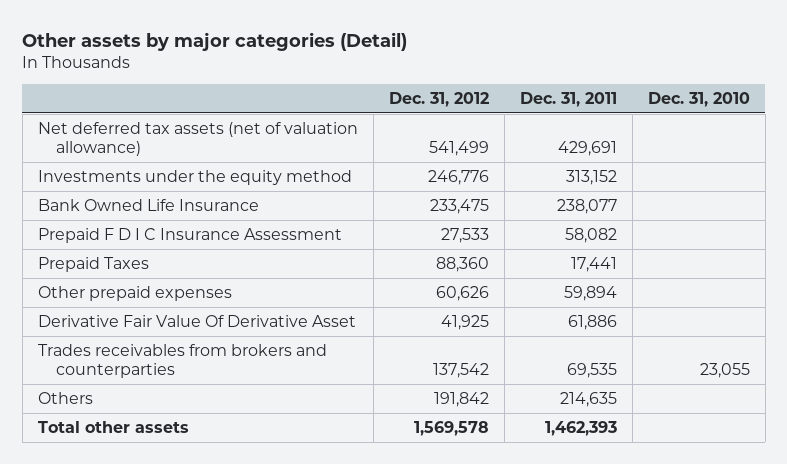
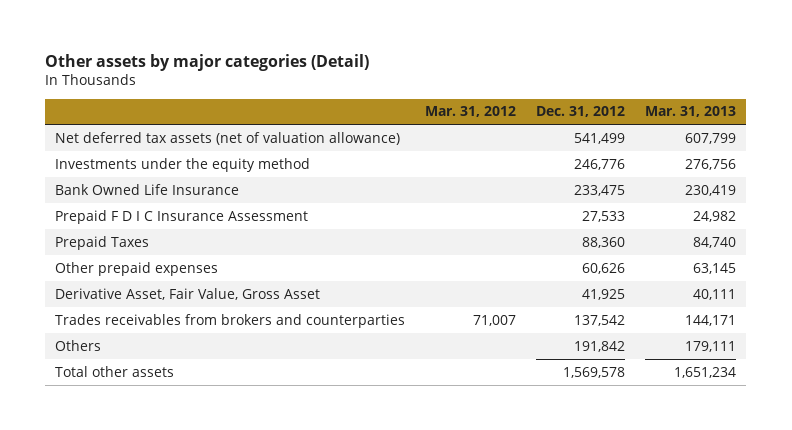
- | Dec. 31, 2012 | Dec. 31, 2011 | Dec. 31, 2010
+ | Mar. 31, 2012 | Dec. 31, 2012 | Mar. 31, 2013
- Derivative Fair Value Of Derivative Asset | 41,925 | 61,886 |
+ Derivative Asset, Fair Value, Gross Asset | | 41,925 | 40,111

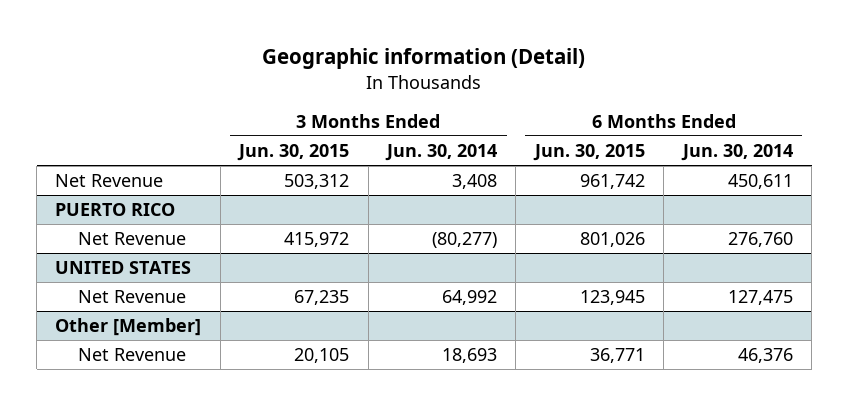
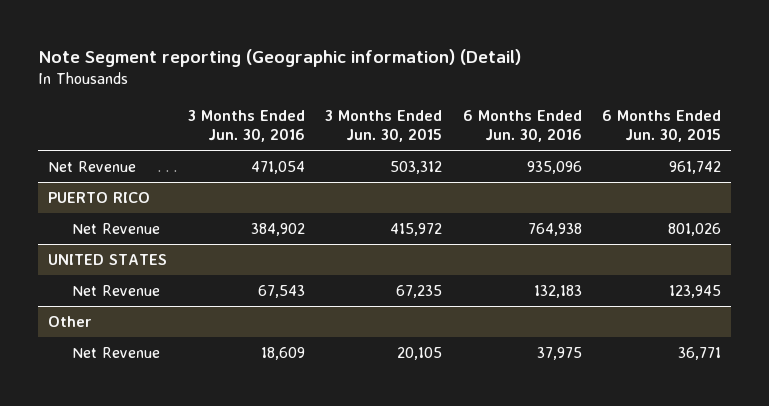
- Geographic information (Detail)
+ Note Segment reporting (Geographic information) (Detail)
- | 3 Months Ended Jun. 30, 2015 | 3 Months Ended Jun. 30, 2014 | 6 Months Ended Jun. 30, 2015 | 6 Months Ended Jun. 30, 2014
+ | 3 Months Ended Jun. 30, 2016 | 3 Months Ended Jun. 30, 2015 | 6 Months Ended Jun. 30, 2016 | 6 Months Ended Jun. 30, 2015
- Other [Member]
+ Other

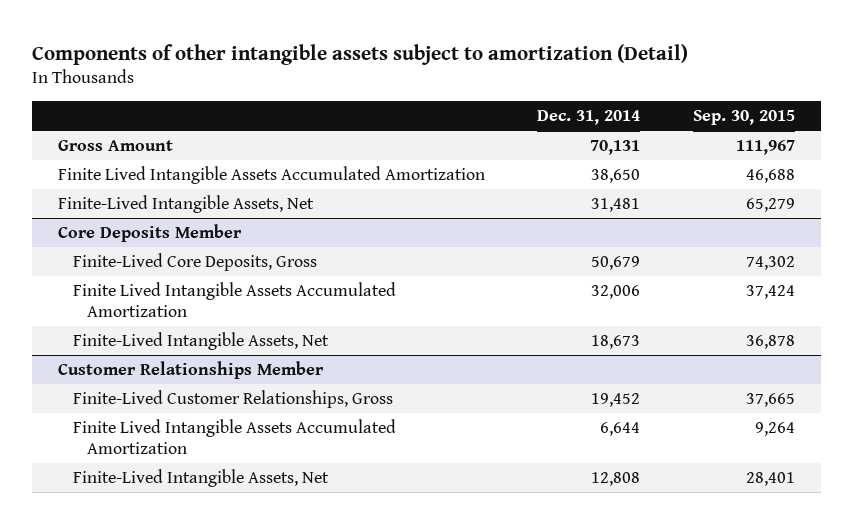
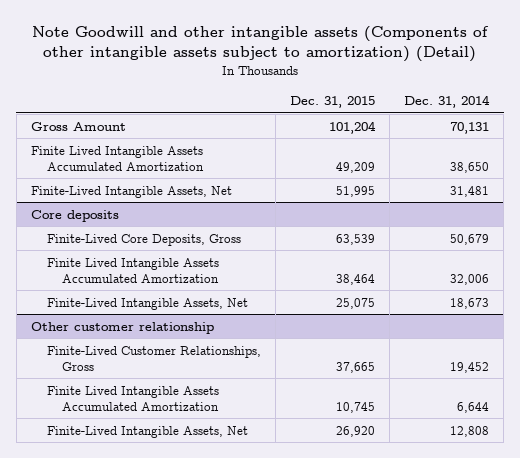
- Components of other intangible assets subject to amortization (Detail)
+ Note Goodwill and other intangible assets (Components of other intangible assets subject to amortization) (Detail)
- | Dec. 31, 2014 | Sep. 30, 2015
+ | Dec. 31, 2015 | Dec. 31, 2014
- Core Deposits Member
+ Core deposits
- Customer Relationships Member
+ Other customer relationship

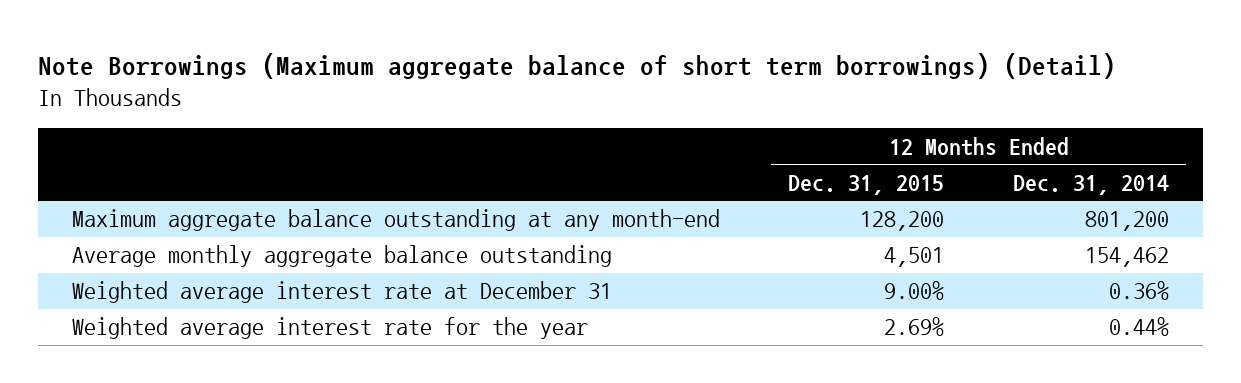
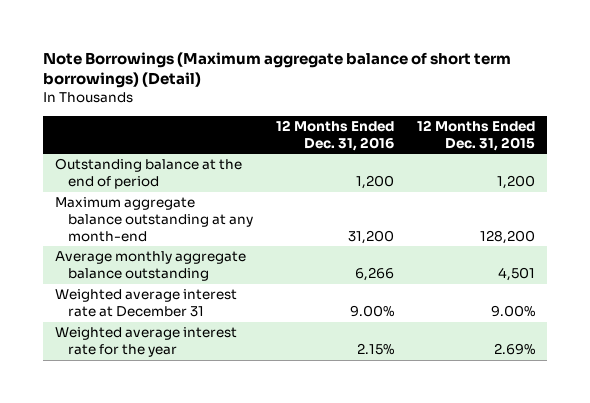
- | 12 Months Ended Dec. 31, 2015 | 12 Months Ended Dec. 31, 2014
+ | 12 Months Ended Dec. 31, 2016 | 12 Months Ended Dec. 31, 2015
+ Outstanding balance at the end of period | 1,200 | 1,200

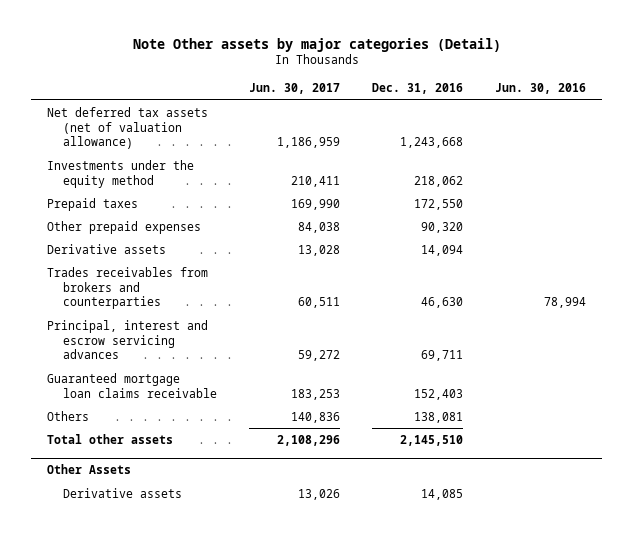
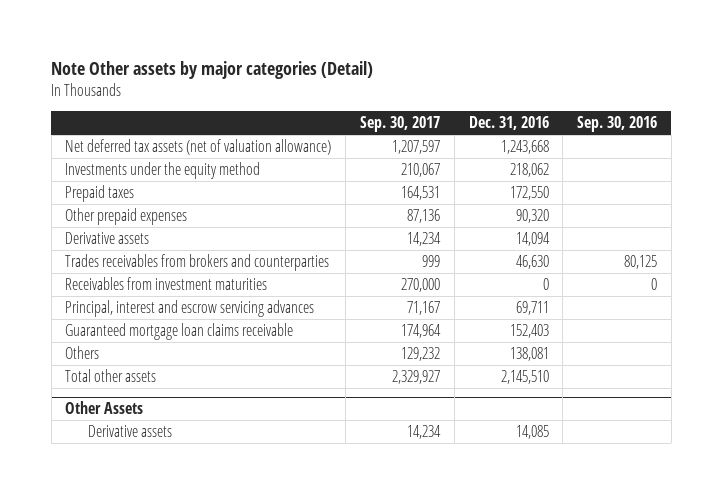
- | Jun. 30, 2017 | Dec. 31, 2016 | Jun. 30, 2016
+ | Sep. 30, 2017 | Dec. 31, 2016 | Sep. 30, 2016
+ Receivables from investment maturities | 270,000 | 0 | 0

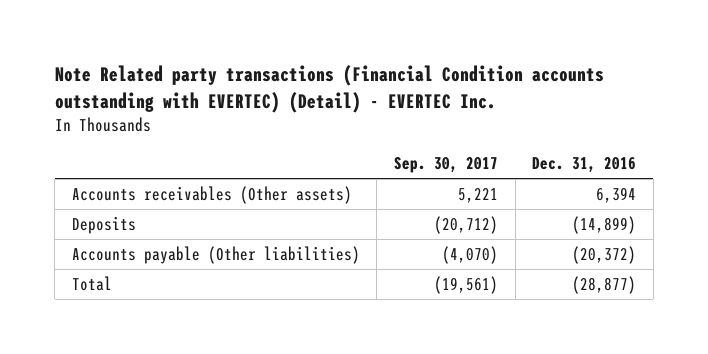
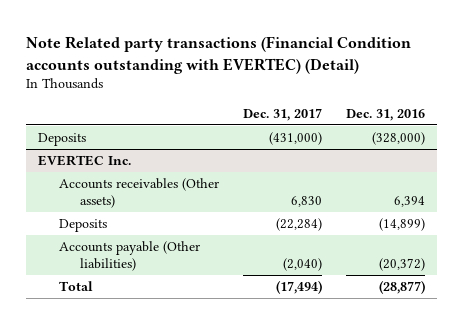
- Note Related party transactions (Financial Condition accounts outstanding with EVERTEC) (Detail) - EVERTEC Inc.
+ Note Related party transactions (Financial Condition accounts outstanding with EVERTEC) (Detail)
- | Sep. 30, 2017 | Dec. 31, 2016
+ | Dec. 31, 2017 | Dec. 31, 2016
+ Deposits | (431,000) | (328,000)
+ EVERTEC Inc.

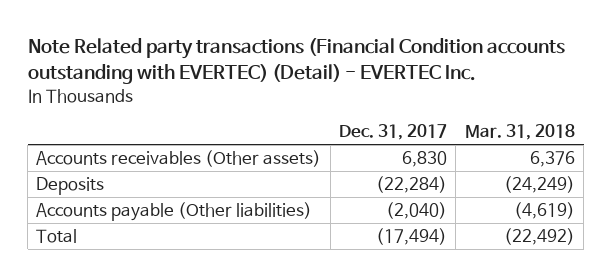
- Note Related party transactions (Financial Condition accounts outstanding with EVERTEC) (Detail)
+ Note Related party transactions (Financial Condition accounts outstanding with EVERTEC) (Detail) - EVERTEC Inc.
- | Dec. 31, 2017 | Dec. 31, 2016
+ | Dec. 31, 2017 | Mar. 31, 2018
- Deposits | (431,000) | (328,000)
- EVERTEC Inc.

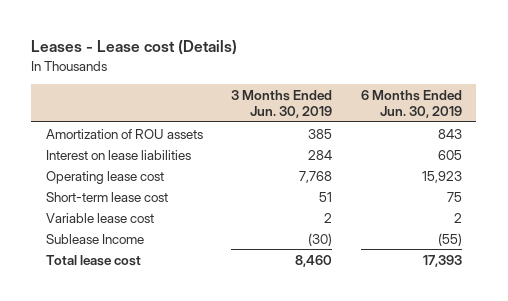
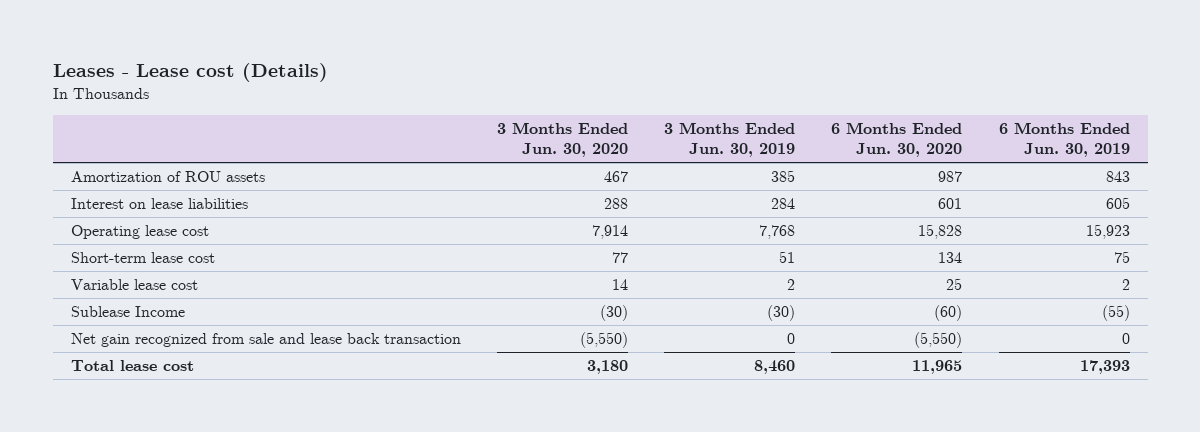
- | 3 Months Ended Jun. 30, 2019 | 6 Months Ended Jun. 30, 2019
+ | 3 Months Ended Jun. 30, 2020 | 3 Months Ended Jun. 30, 2019 | 6 Months Ended Jun. 30, 2020 | 6 Months Ended Jun. 30, 2019
+ Net gain recognized from sale and lease back transaction | (5,550) | 0 | (5,550) | 0

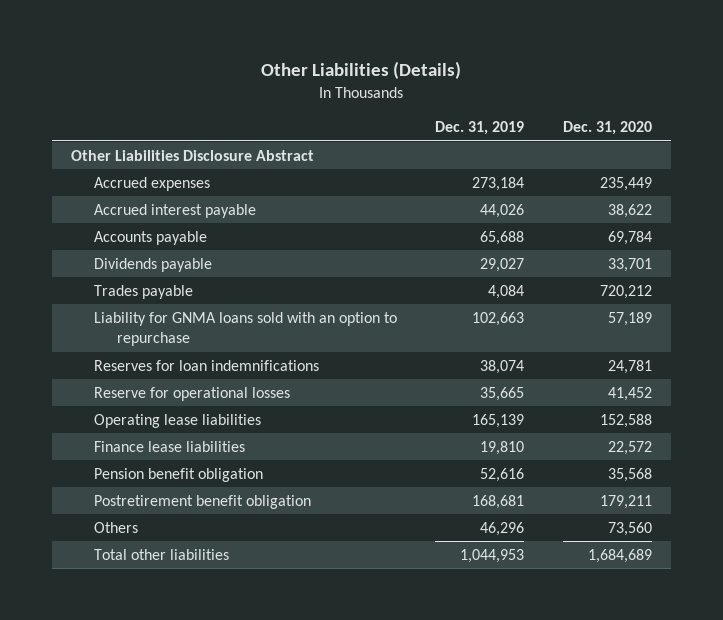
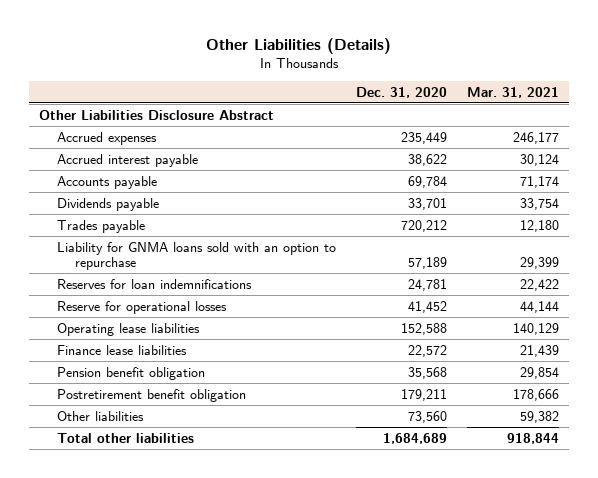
- | Dec. 31, 2019 | Dec. 31, 2020
+ | Dec. 31, 2020 | Mar. 31, 2021
- Others | 46,296 | 73,560
+ Other liabilities | 73,560 | 59,382

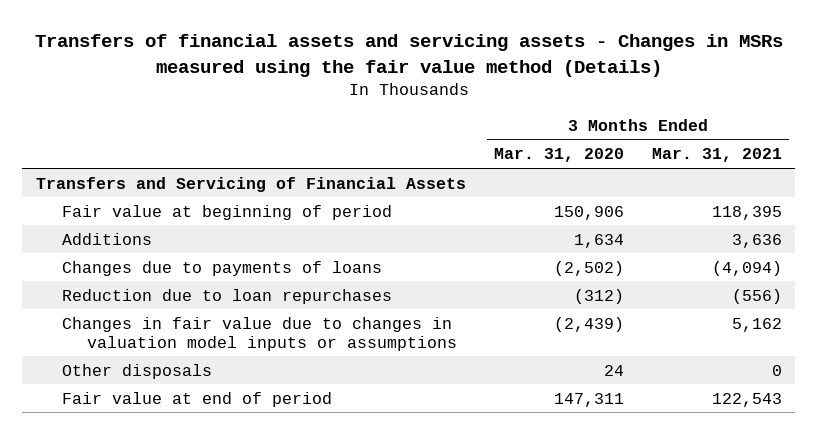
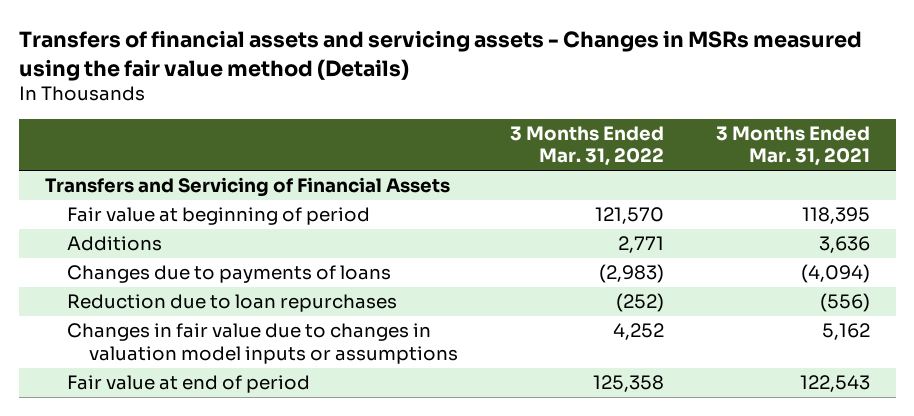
- | 3 Months Ended Mar. 31, 2020 | 3 Months Ended Mar. 31, 2021
+ | 3 Months Ended Mar. 31, 2022 | 3 Months Ended Mar. 31, 2021
- Other disposals | 24 | 0

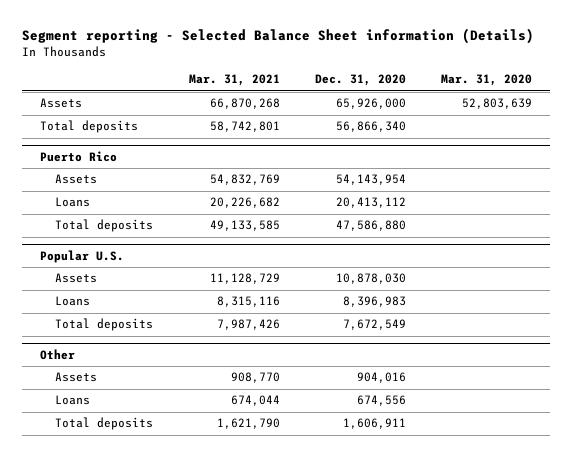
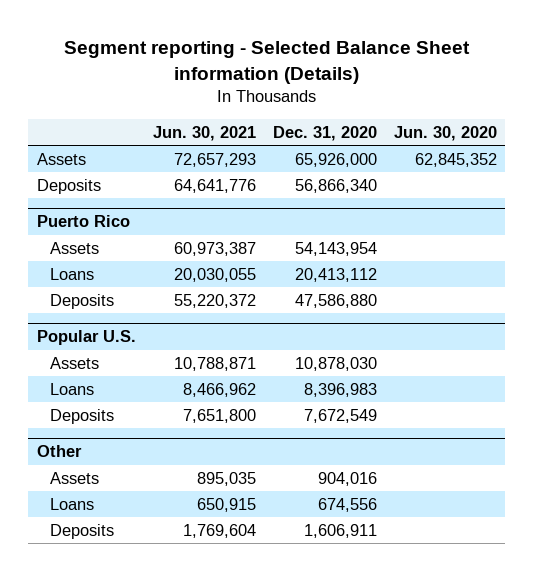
- | Mar. 31, 2021 | Dec. 31, 2020 | Mar. 31, 2020
+ | Jun. 30, 2021 | Dec. 31, 2020 | Jun. 30, 2020
- Total deposits | 58,742,801 | 56,866,340 |
+ Deposits | 64,641,776 | 56,866,340 |
@ Puerto Rico
- Total deposits | 49,133,585 | 47,586,880 |
+ Deposits | 55,220,372 | 47,586,880 |
@ Popular U.S.
- Total deposits | 7,987,426 | 7,672,549 |
+ Deposits | 7,651,800 | 7,672,549 |
@ Other
- Total deposits | 1,621,790 | 1,606,911 |
+ Deposits | 1,769,604 | 1,606,911 |

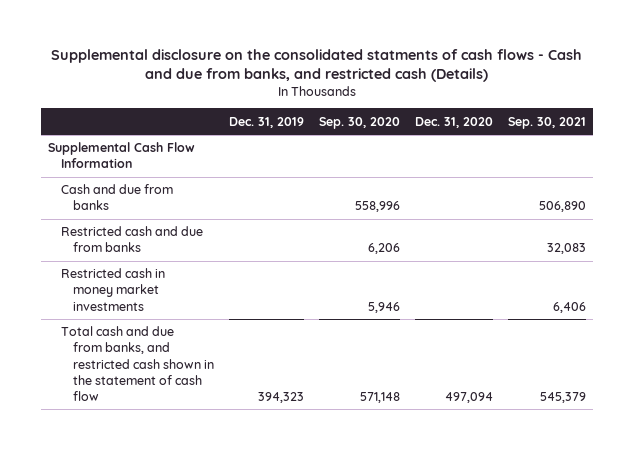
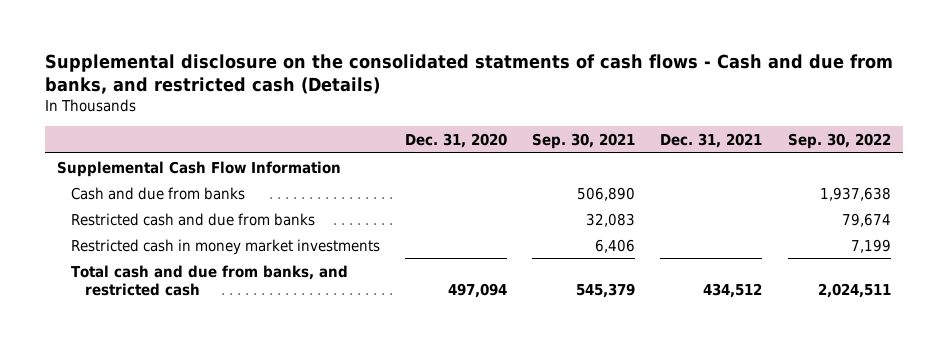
- | Dec. 31, 2019 | Sep. 30, 2020 | Dec. 31, 2020 | Sep. 30, 2021
+ | Dec. 31, 2020 | Sep. 30, 2021 | Dec. 31, 2021 | Sep. 30, 2022
- Total cash and due from banks, and restricted cash shown in the statement of cash flow | 394,323 | 571,148 | 497,094 | 545,379
+ Total cash and due from banks, and restricted cash | 497,094 | 545,379 | 434,512 | 2,024,511

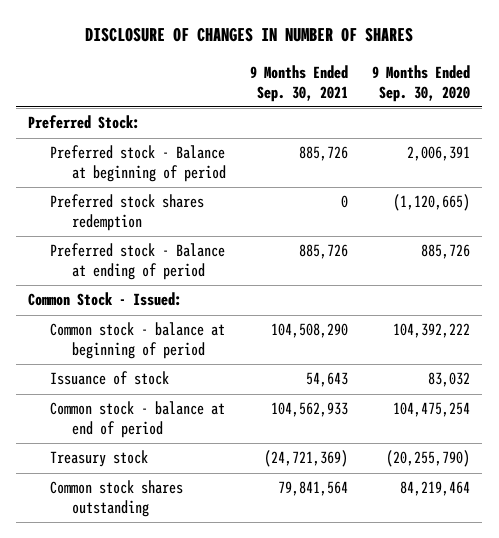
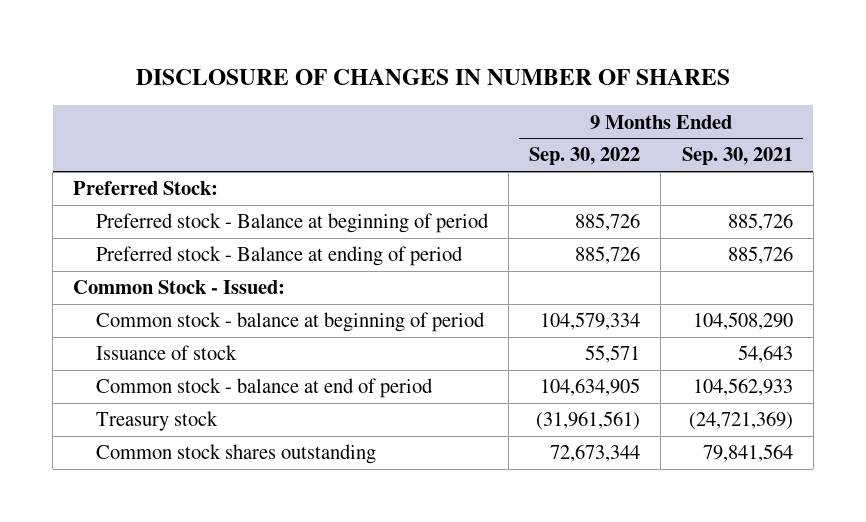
- | 9 Months Ended Sep. 30, 2021 | 9 Months Ended Sep. 30, 2020
+ | 9 Months Ended Sep. 30, 2022 | 9 Months Ended Sep. 30, 2021
- Preferred stock shares redemption | 0 | (1,120,665)

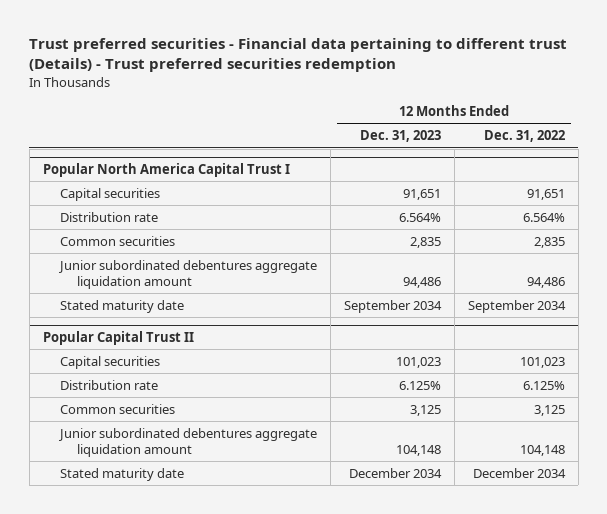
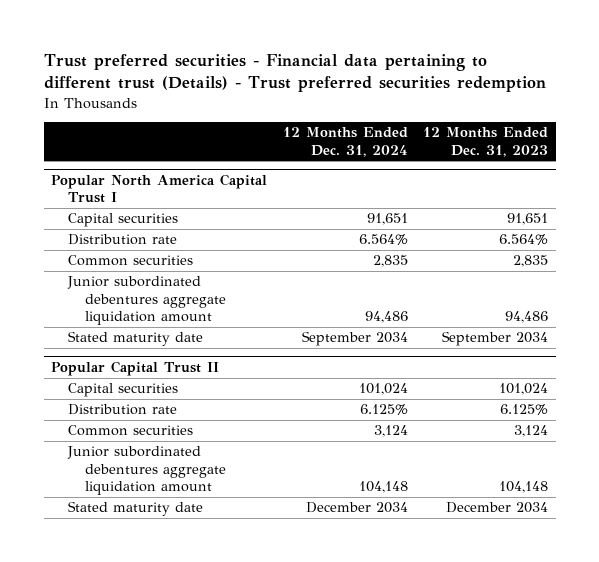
- | 12 Months Ended Dec. 31, 2023 | 12 Months Ended Dec. 31, 2022
+ | 12 Months Ended Dec. 31, 2024 | 12 Months Ended Dec. 31, 2023
@ Popular Capital Trust II
- Capital securities | 101,023 | 101,023
+ Capital securities | 101,024 | 101,024
- Common securities | 3,125 | 3,125
+ Common securities | 3,124 | 3,124

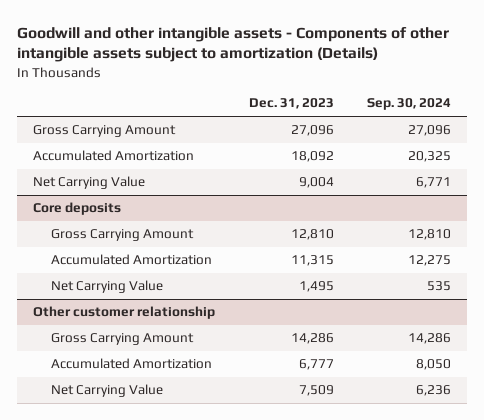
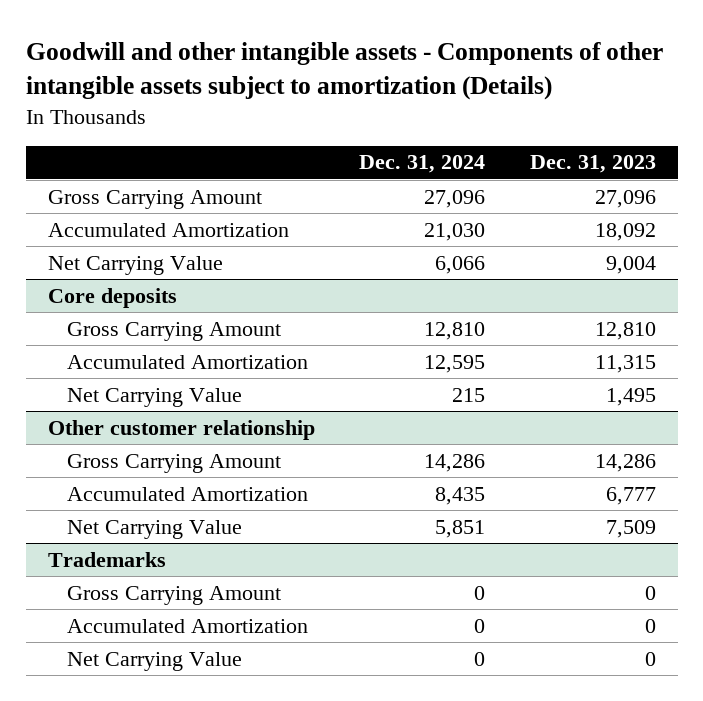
- | Dec. 31, 2023 | Sep. 30, 2024
+ | Dec. 31, 2024 | Dec. 31, 2023
+ Trademarks
+ Gross Carrying Amount | 0 | 0
+ Accumulated Amortization | 0 | 0
+ Net Carrying Value | 0 | 0

